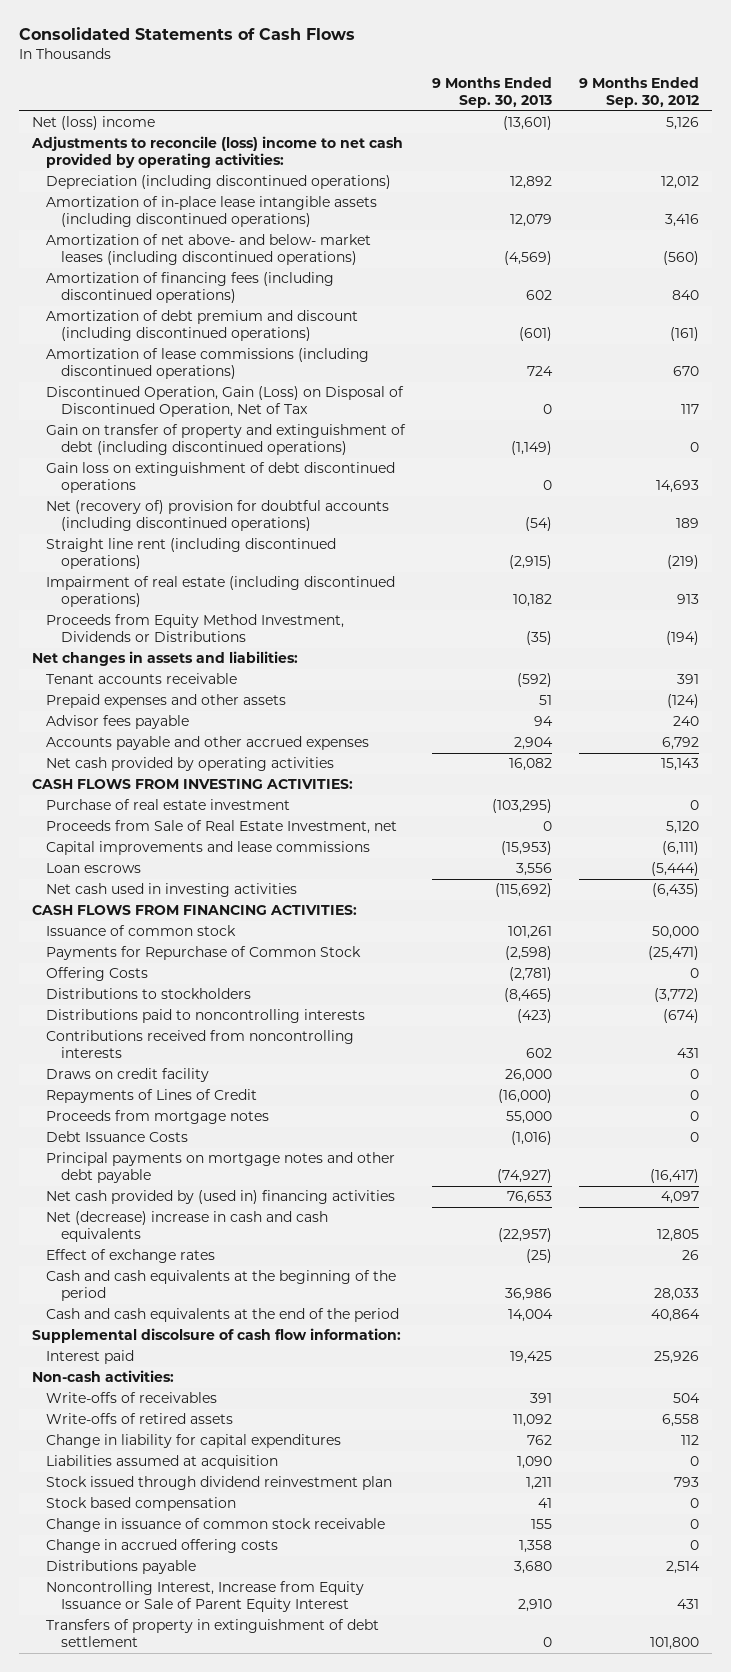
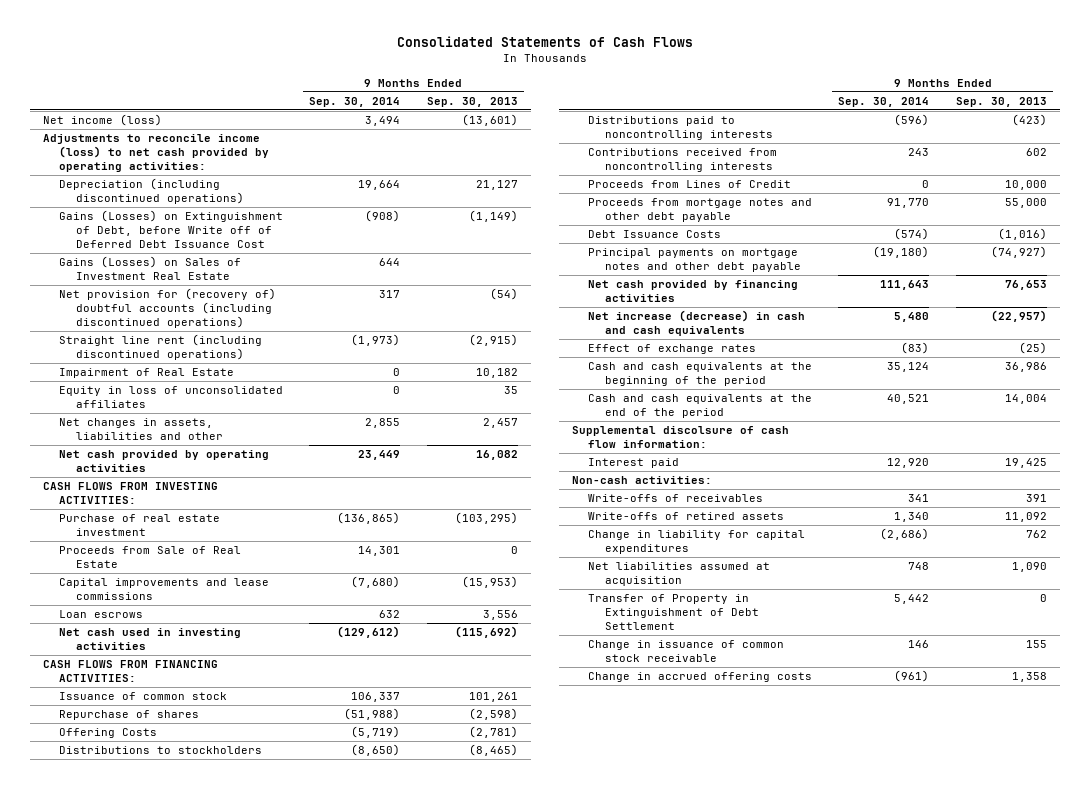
- | 9 Months Ended Sep. 30, 2013 | 9 Months Ended Sep. 30, 2012
+ | 9 Months Ended Sep. 30, 2014 | 9 Months Ended Sep. 30, 2013
- Net (loss) income | (13,601) | 5,126
- Adjustments to reconcile (loss) income to net cash provided by operating activities:
- Depreciation (including discontinued operations) | 12,892 | 12,012
- Amortization of in-place lease intangible assets (including discontinued operations) | 12,079 | 3,416
- Amortization of net above- and below- market leases (including discontinued operations) | (4,569) | (560)
- Amortization of financing fees (including discontinued operations) | 602 | 840
- Amortization of debt premium and discount (including discontinued operations) | (601) | (161)
- Amortization of lease commissions (including discontinued operations) | 724 | 670
- Discontinued Operation, Gain (Loss) on Disposal of Discontinued Operation, Net of Tax | 0 | 117
- Gain on transfer of property and extinguishment of debt (including discontinued operations) | (1,149) | 0
- Gain loss on extinguishment of debt discontinued operations | 0 | 14,693
- Net (recovery of) provision for doubtful accounts (including discontinued operations) | (54) | 189
+ Net income (loss) | 3,494 | (13,601)
+ Adjustments to reconcile income (loss) to net cash provided by operating activities:
+ Depreciation (including discontinued operations) | 19,664 | 21,127
+ Gains (Losses) on Extinguishment of Debt, before Write off of Deferred Debt Issuance Cost | (908) | (1,149)
+ Gains (Losses) on Sales of Investment Real Estate | 644 |
+ Net provision for (recovery of) doubtful accounts (including discontinued operations) | 317 | (54)
- Impairment of real estate (including discontinued operations) | 10,182 | 913
- Proceeds from Equity Method Investment, Dividends or Distributions | (35) | (194)
- Net changes in assets and liabilities:
- Tenant accounts receivable | (592) | 391
- Prepaid expenses and other assets | 51 | (124)
- Advisor fees payable | 94 | 240
- Accounts payable and other accrued expenses | 2,904 | 6,792
+ Impairment of Real Estate | 0 | 10,182
+ Equity in loss of unconsolidated affiliates | 0 | 35
+ Net changes in assets, liabilities and other | 2,855 | 2,457
- Proceeds from Sale of Real Estate Investment, net | 0 | 5,120
+ Proceeds from Sale of Real Estate | 14,301 | 0
- Payments for Repurchase of Common Stock | (2,598) | (25,471)
+ Repurchase of shares | (51,988) | (2,598)
- Draws on credit facility | 26,000 | 0
- Repayments of Lines of Credit | (16,000) | 0
- Proceeds from mortgage notes | 55,000 | 0
+ Proceeds from Lines of Credit | 0 | 10,000
+ Proceeds from mortgage notes and other debt payable | 91,770 | 55,000
- Net cash provided by (used in) financing activities | 76,653 | 4,097
- Net (decrease) increase in cash and cash equivalents | (22,957) | 12,805
+ Net cash provided by financing activities | 111,643 | 76,653
+ Net increase (decrease) in cash and cash equivalents | 5,480 | (22,957)
- Liabilities assumed at acquisition | 1,090 | 0
- Stock issued through dividend reinvestment plan | 1,211 | 793
- Stock based compensation | 41 | 0
+ Net liabilities assumed at acquisition | 748 | 1,090
+ Transfer of Property in Extinguishment of Debt Settlement | 5,442 | 0
- Distributions payable | 3,680 | 2,514
- Noncontrolling Interest, Increase from Equity Issuance or Sale of Parent Equity Interest | 2,910 | 431
- Transfers of property in extinguishment of debt settlement | 0 | 101,800

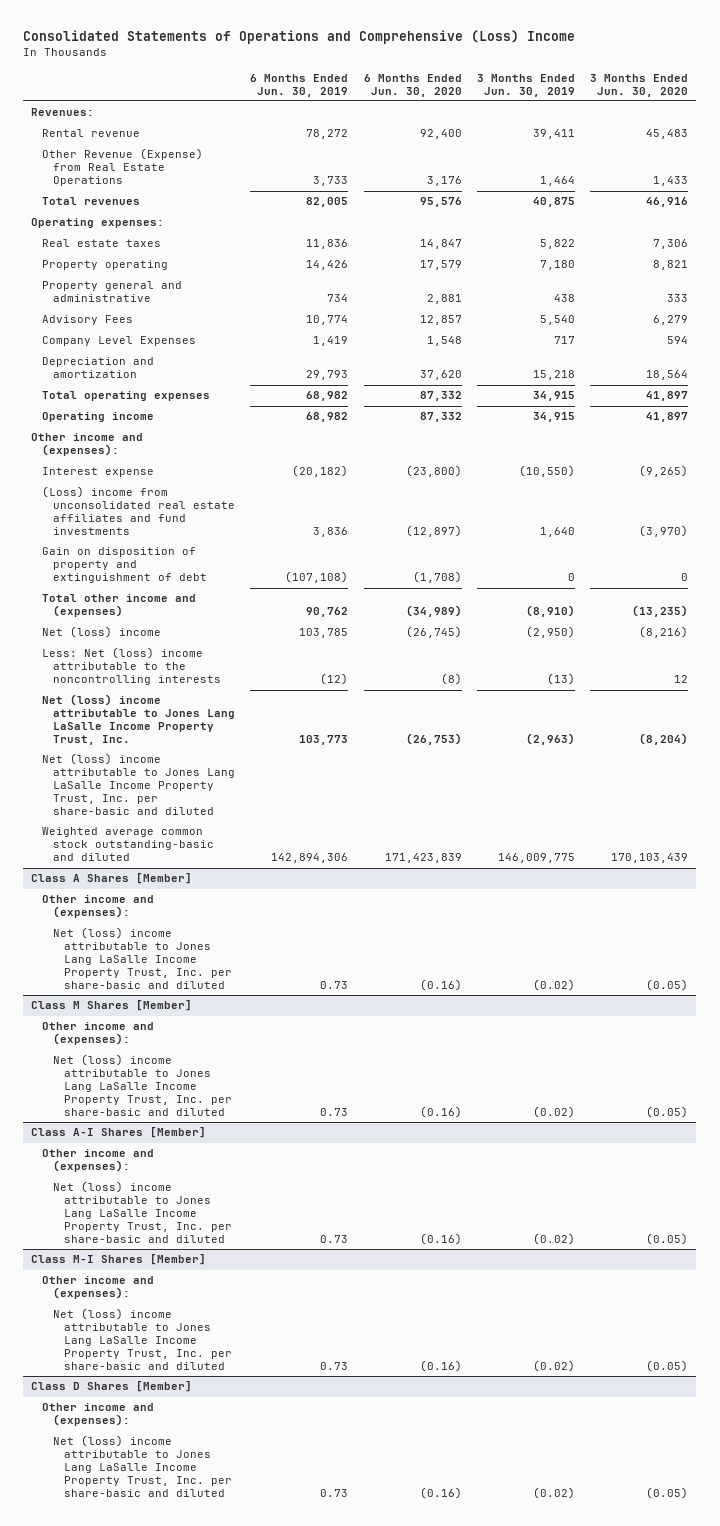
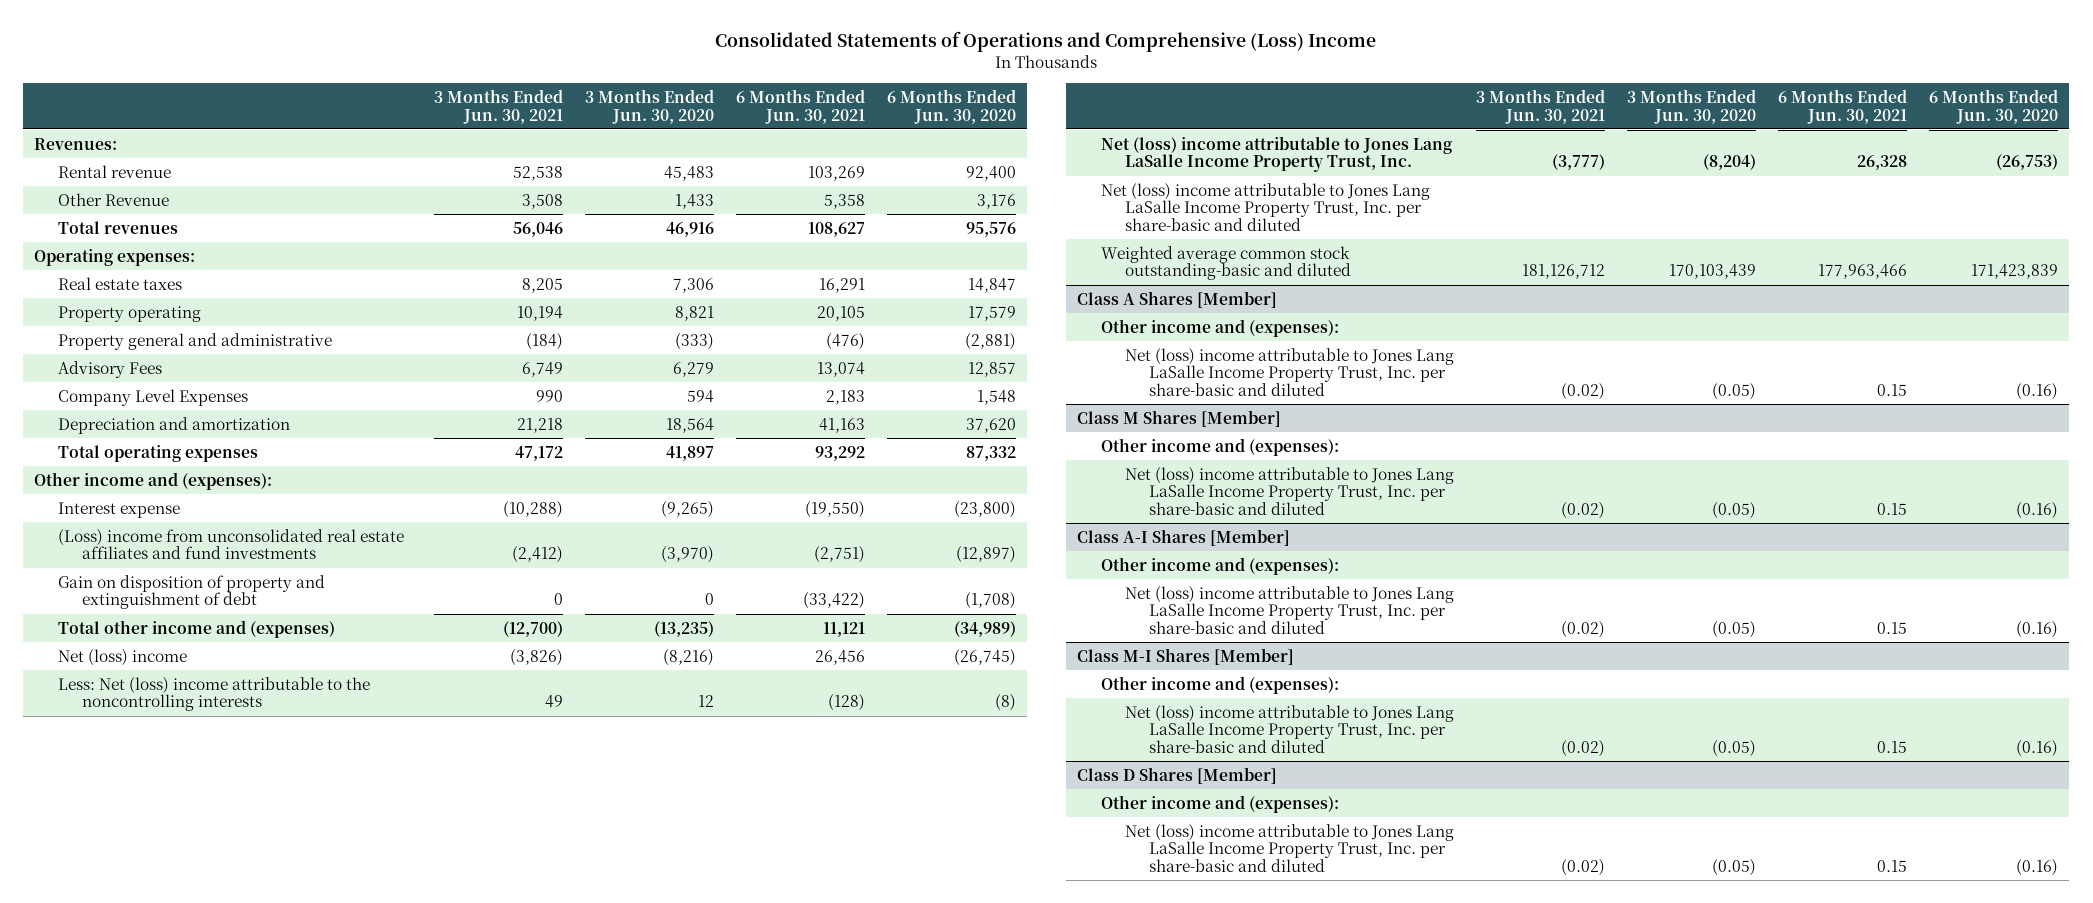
- | 6 Months Ended Jun. 30, 2019 | 6 Months Ended Jun. 30, 2020 | 3 Months Ended Jun. 30, 2019 | 3 Months Ended Jun. 30, 2020
+ | 3 Months Ended Jun. 30, 2021 | 3 Months Ended Jun. 30, 2020 | 6 Months Ended Jun. 30, 2021 | 6 Months Ended Jun. 30, 2020
- Other Revenue (Expense) from Real Estate Operations | 3,733 | 3,176 | 1,464 | 1,433
+ Other Revenue | 3,508 | 1,433 | 5,358 | 3,176
- Property general and administrative | 734 | 2,881 | 438 | 333
+ Property general and administrative | (184) | (333) | (476) | (2,881)
- Operating income | 68,982 | 87,332 | 34,915 | 41,897

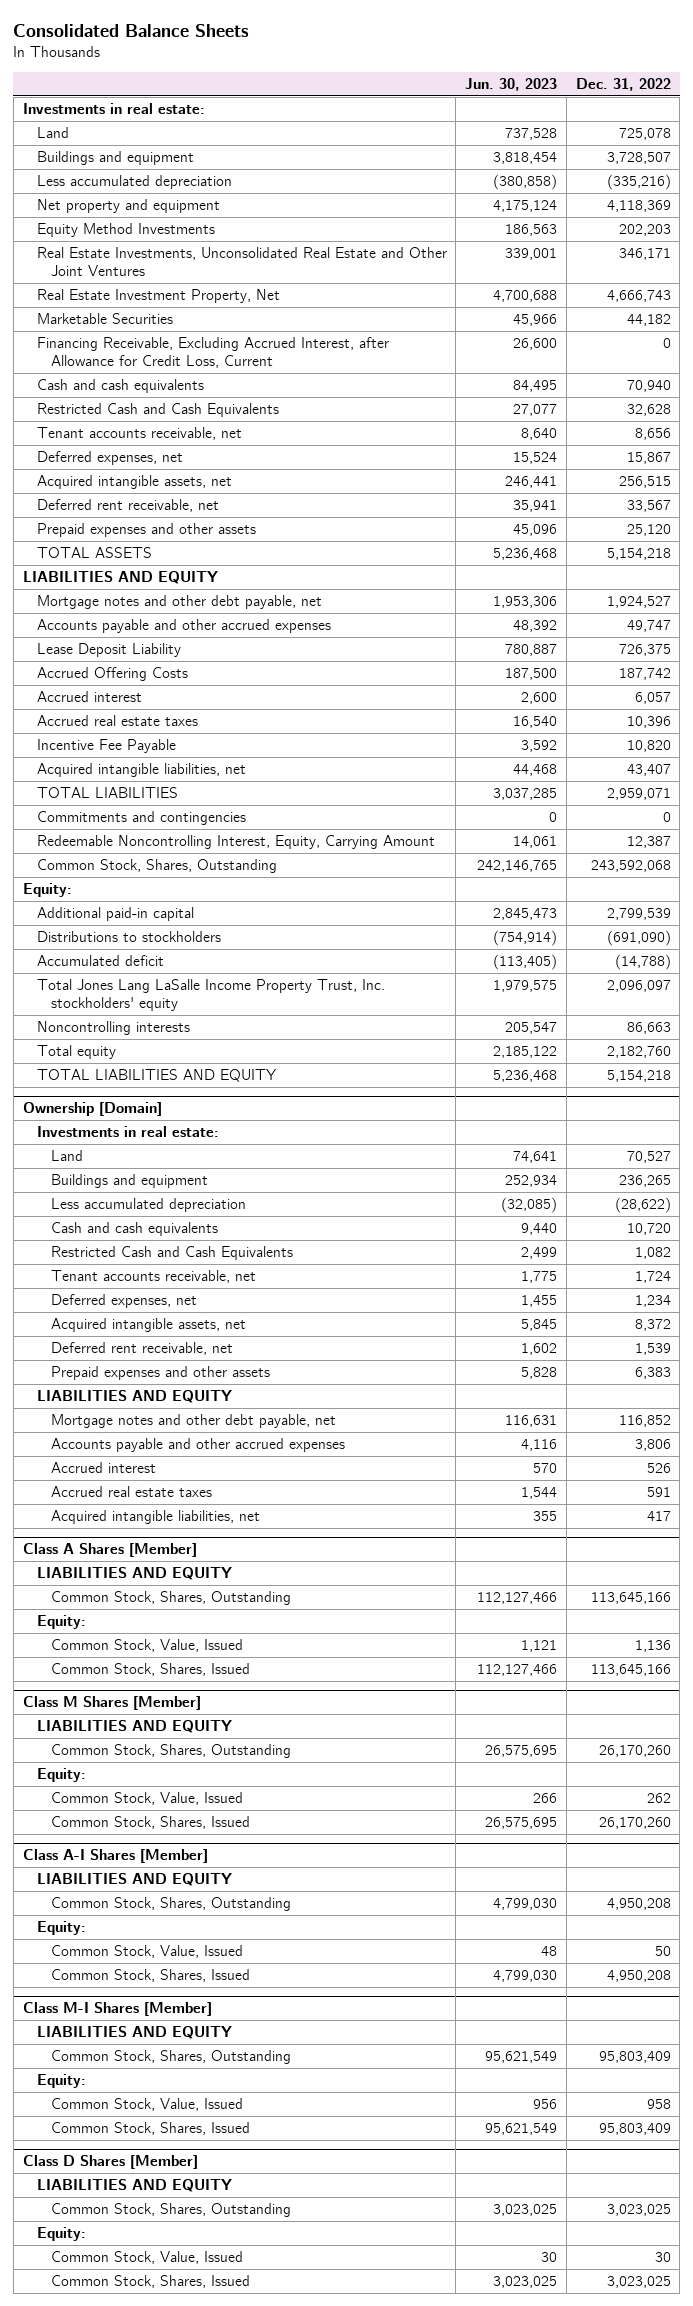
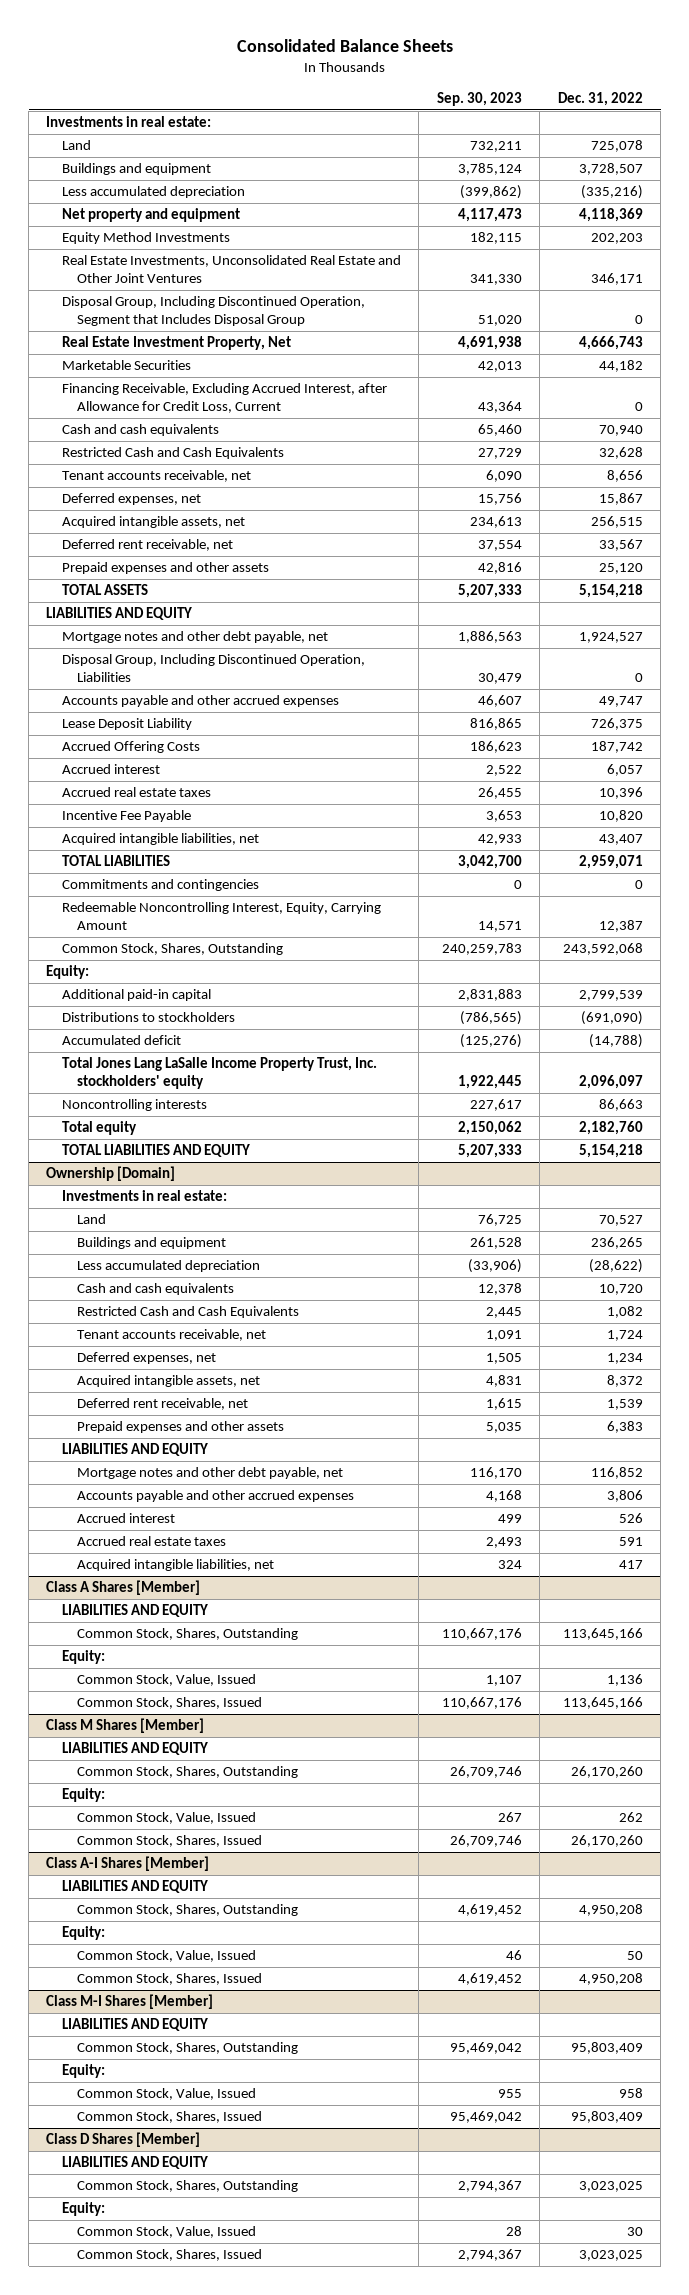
- | Jun. 30, 2023 | Dec. 31, 2022
+ | Sep. 30, 2023 | Dec. 31, 2022
+ Disposal Group, Including Discontinued Operation, Segment that Includes Disposal Group | 51,020 | 0
+ Disposal Group, Including Discontinued Operation, Liabilities | 30,479 | 0

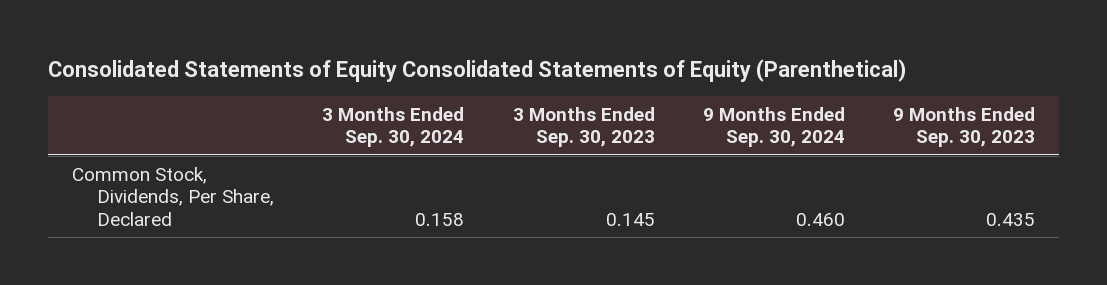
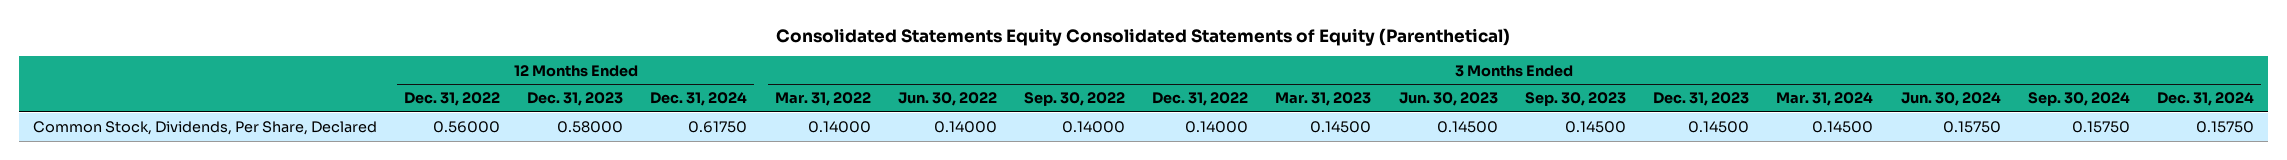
- Consolidated Statements of Equity Consolidated Statements of Equity (Parenthetical)
+ Consolidated Statements Equity Consolidated Statements of Equity (Parenthetical)
- | 3 Months Ended Sep. 30, 2024 | 3 Months Ended Sep. 30, 2023 | 9 Months Ended Sep. 30, 2024 | 9 Months Ended Sep. 30, 2023
+ | 12 Months Ended Dec. 31, 2022 | 12 Months Ended Dec. 31, 2023 | 12 Months Ended Dec. 31, 2024 | 3 Months Ended Mar. 31, 2022 | 3 Months Ended Jun. 30, 2022 | 3 Months Ended Sep. 30, 2022 | 3 Months Ended Dec. 31, 2022 | 3 Months Ended Mar. 31, 2023 | 3 Months Ended Jun. 30, 2023 | 3 Months Ended Sep. 30, 2023 | 3 Months Ended Dec. 31, 2023 | 3 Months Ended Mar. 31, 2024 | 3 Months Ended Jun. 30, 2024 | 3 Months Ended Sep. 30, 2024 | 3 Months Ended Dec. 31, 2024
- Common Stock, Dividends, Per Share, Declared | 0.158 | 0.145 | 0.460 | 0.435
+ Common Stock, Dividends, Per Share, Declared | 0.56000 | 0.58000 | 0.61750 | 0.14000 | 0.14000 | 0.14000 | 0.14000 | 0.14500 | 0.14500 | 0.14500 | 0.14500 | 0.14500 | 0.15750 | 0.15750 | 0.15750

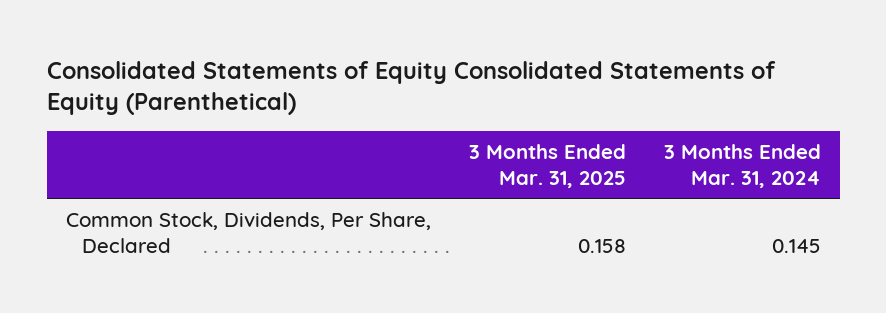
- Consolidated Statements Equity Consolidated Statements of Equity (Parenthetical)
+ Consolidated Statements of Equity Consolidated Statements of Equity (Parenthetical)
- | 12 Months Ended Dec. 31, 2022 | 12 Months Ended Dec. 31, 2023 | 12 Months Ended Dec. 31, 2024 | 3 Months Ended Mar. 31, 2022 | 3 Months Ended Jun. 30, 2022 | 3 Months Ended Sep. 30, 2022 | 3 Months Ended Dec. 31, 2022 | 3 Months Ended Mar. 31, 2023 | 3 Months Ended Jun. 30, 2023 | 3 Months Ended Sep. 30, 2023 | 3 Months Ended Dec. 31, 2023 | 3 Months Ended Mar. 31, 2024 | 3 Months Ended Jun. 30, 2024 | 3 Months Ended Sep. 30, 2024 | 3 Months Ended Dec. 31, 2024
+ | 3 Months Ended Mar. 31, 2025 | 3 Months Ended Mar. 31, 2024
- Common Stock, Dividends, Per Share, Declared | 0.56000 | 0.58000 | 0.61750 | 0.14000 | 0.14000 | 0.14000 | 0.14000 | 0.14500 | 0.14500 | 0.14500 | 0.14500 | 0.14500 | 0.15750 | 0.15750 | 0.15750
+ Common Stock, Dividends, Per Share, Declared | 0.158 | 0.145

